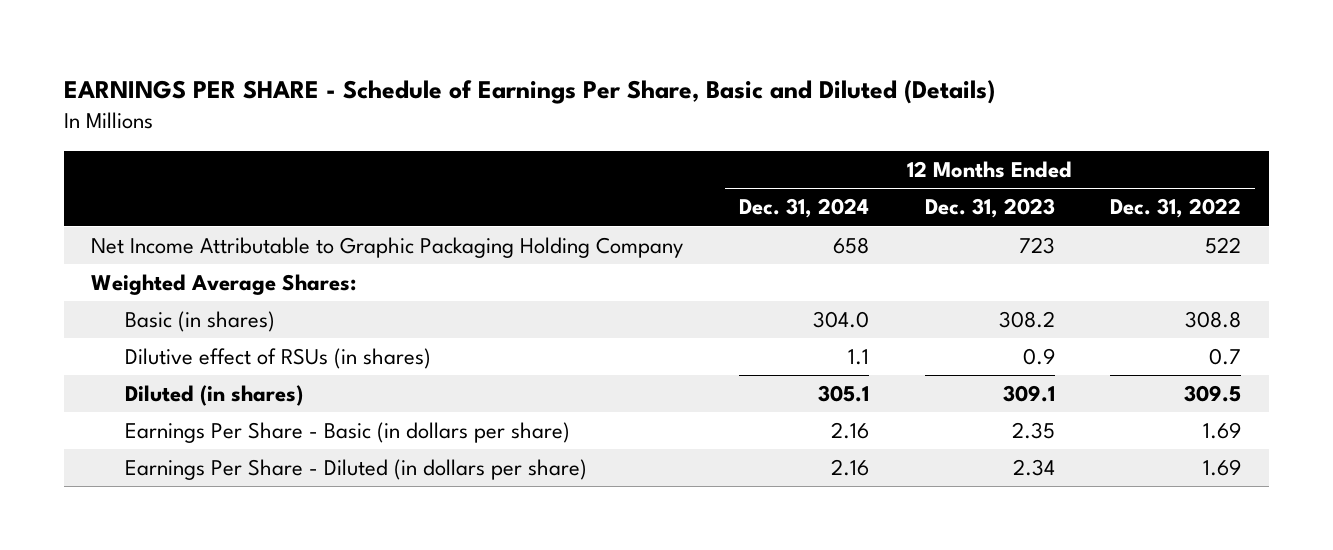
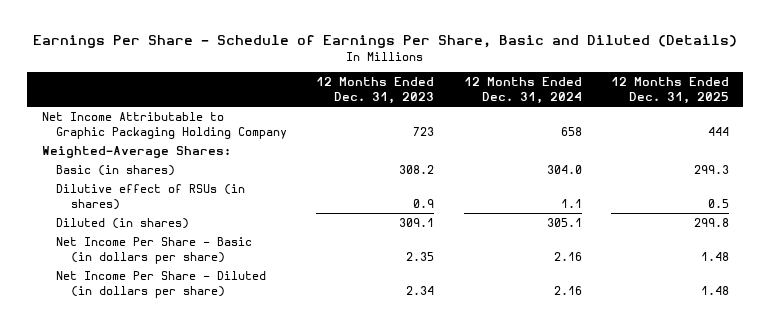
- EARNINGS PER SHARE - Schedule of Earnings Per Share, Basic and Diluted (Details)
+ Earnings Per Share - Schedule of Earnings Per Share, Basic and Diluted (Details)
- | 12 Months Ended Dec. 31, 2024 | 12 Months Ended Dec. 31, 2023 | 12 Months Ended Dec. 31, 2022
+ | 12 Months Ended Dec. 31, 2023 | 12 Months Ended Dec. 31, 2024 | 12 Months Ended Dec. 31, 2025
- Weighted Average Shares:
+ Weighted-Average Shares:
- Earnings Per Share - Basic (in dollars per share) | 2.16 | 2.35 | 1.69
- Earnings Per Share - Diluted (in dollars per share) | 2.16 | 2.34 | 1.69
+ Net Income Per Share - Basic (in dollars per share) | 2.35 | 2.16 | 1.48
+ Net Income Per Share - Diluted (in dollars per share) | 2.34 | 2.16 | 1.48

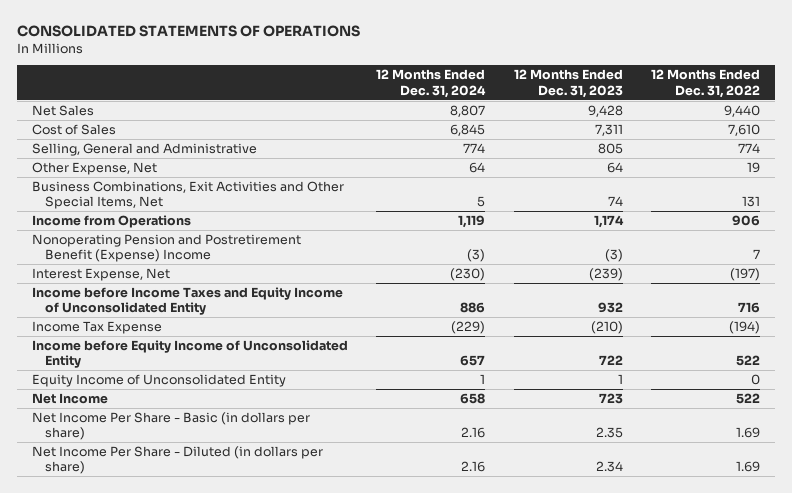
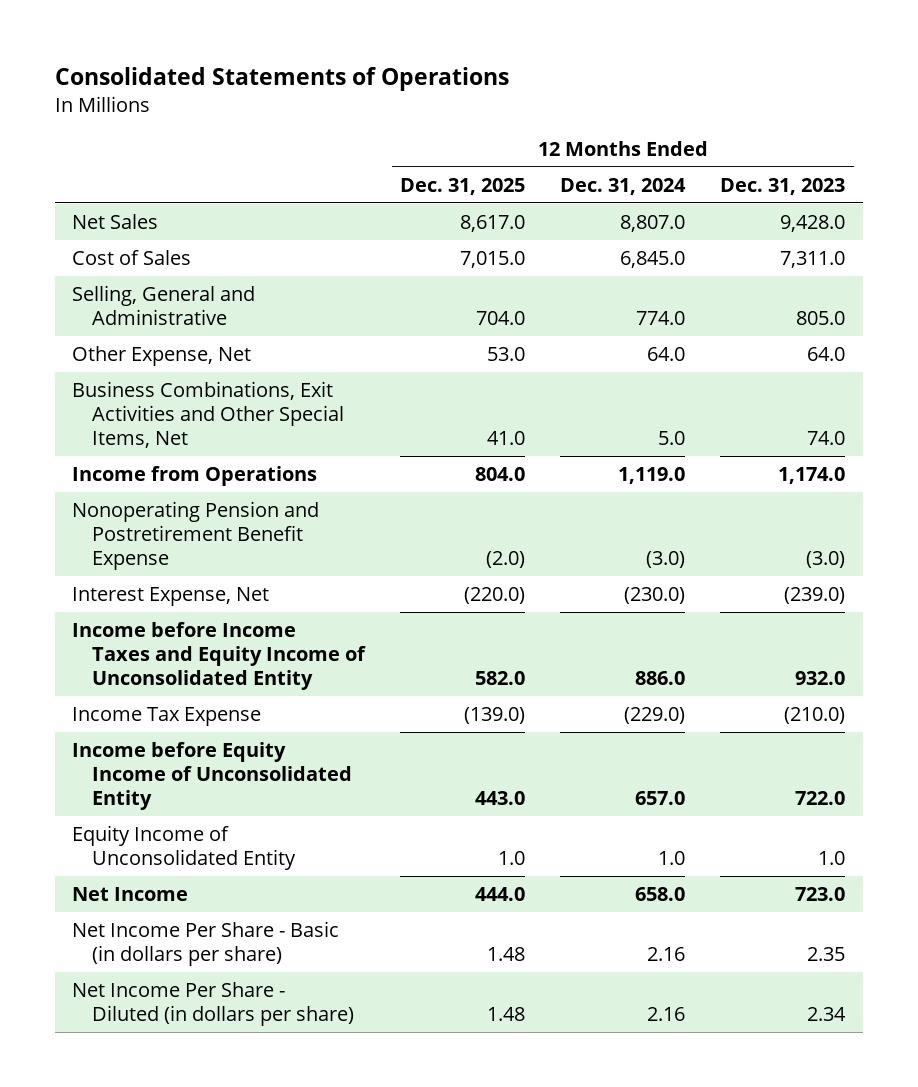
- CONSOLIDATED STATEMENTS OF OPERATIONS
+ Consolidated Statements of Operations
- | 12 Months Ended Dec. 31, 2024 | 12 Months Ended Dec. 31, 2023 | 12 Months Ended Dec. 31, 2022
+ | 12 Months Ended Dec. 31, 2025 | 12 Months Ended Dec. 31, 2024 | 12 Months Ended Dec. 31, 2023
- Net Sales | 8,807 | 9,428 | 9,440
- Cost of Sales | 6,845 | 7,311 | 7,610
- Selling, General and Administrative | 774 | 805 | 774
- Other Expense, Net | 64 | 64 | 19
- Business Combinations, Exit Activities and Other Special Items, Net | 5 | 74 | 131
- Income from Operations | 1,119 | 1,174 | 906
- Nonoperating Pension and Postretirement Benefit (Expense) Income | (3) | (3) | 7
- Interest Expense, Net | (230) | (239) | (197)
- Income before Income Taxes and Equity Income of Unconsolidated Entity | 886 | 932 | 716
- Income Tax Expense | (229) | (210) | (194)
- Income before Equity Income of Unconsolidated Entity | 657 | 722 | 522
- Equity Income of Unconsolidated Entity | 1 | 1 | 0
- Net Income | 658 | 723 | 522
+ Net Sales | 8,617.0 | 8,807.0 | 9,428.0
+ Cost of Sales | 7,015.0 | 6,845.0 | 7,311.0
+ Selling, General and Administrative | 704.0 | 774.0 | 805.0
+ Other Expense, Net | 53.0 | 64.0 | 64.0
+ Business Combinations, Exit Activities and Other Special Items, Net | 41.0 | 5.0 | 74.0
+ Income from Operations | 804.0 | 1,119.0 | 1,174.0
+ Nonoperating Pension and Postretirement Benefit Expense | (2.0) | (3.0) | (3.0)
+ Interest Expense, Net | (220.0) | (230.0) | (239.0)
+ Income before Income Taxes and Equity Income of Unconsolidated Entity | 582.0 | 886.0 | 932.0
+ Income Tax Expense | (139.0) | (229.0) | (210.0)
+ Income before Equity Income of Unconsolidated Entity | 443.0 | 657.0 | 722.0
+ Equity Income of Unconsolidated Entity | 1.0 | 1.0 | 1.0
+ Net Income | 444.0 | 658.0 | 723.0

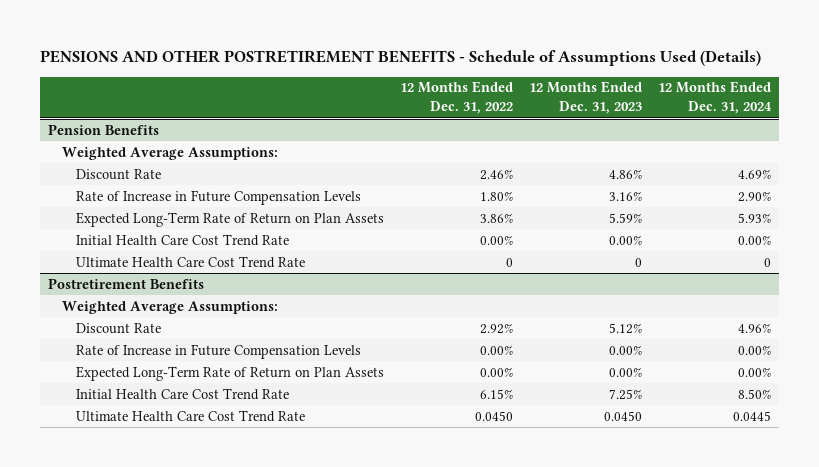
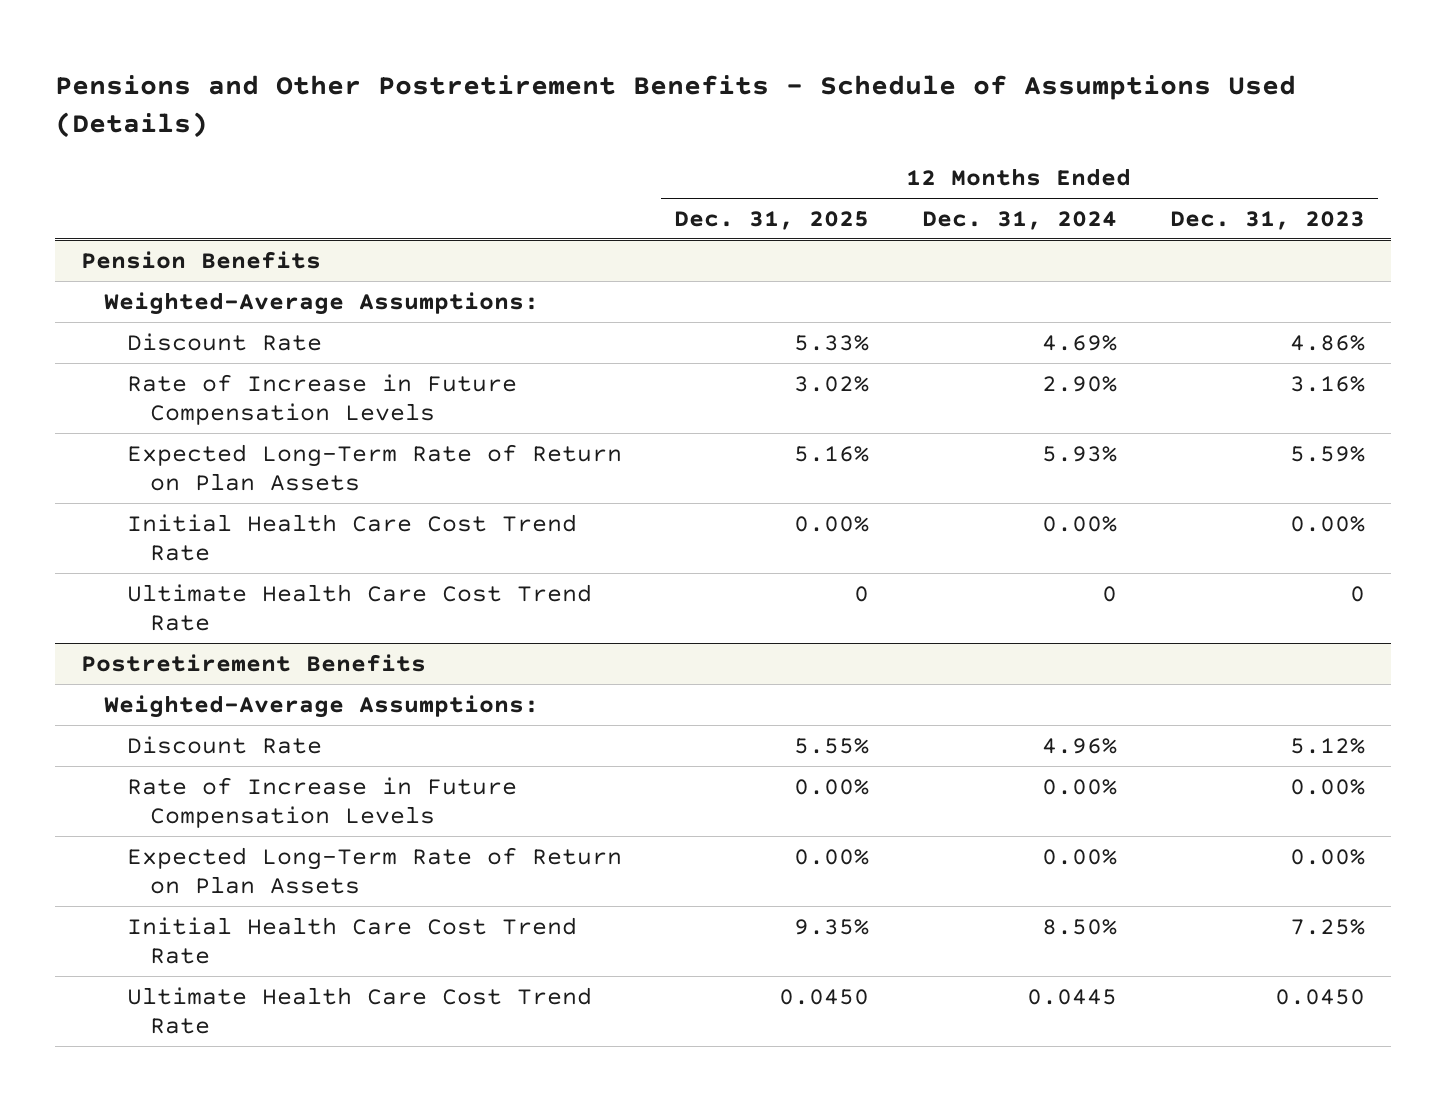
- PENSIONS AND OTHER POSTRETIREMENT BENEFITS - Schedule of Assumptions Used (Details)
+ Pensions and Other Postretirement Benefits - Schedule of Assumptions Used (Details)
- | 12 Months Ended Dec. 31, 2022 | 12 Months Ended Dec. 31, 2023 | 12 Months Ended Dec. 31, 2024
+ | 12 Months Ended Dec. 31, 2025 | 12 Months Ended Dec. 31, 2024 | 12 Months Ended Dec. 31, 2023
@ Pension Benefits
- Weighted Average Assumptions:
+ Weighted-Average Assumptions:
@ Postretirement Benefits
- Weighted Average Assumptions:
+ Weighted-Average Assumptions:

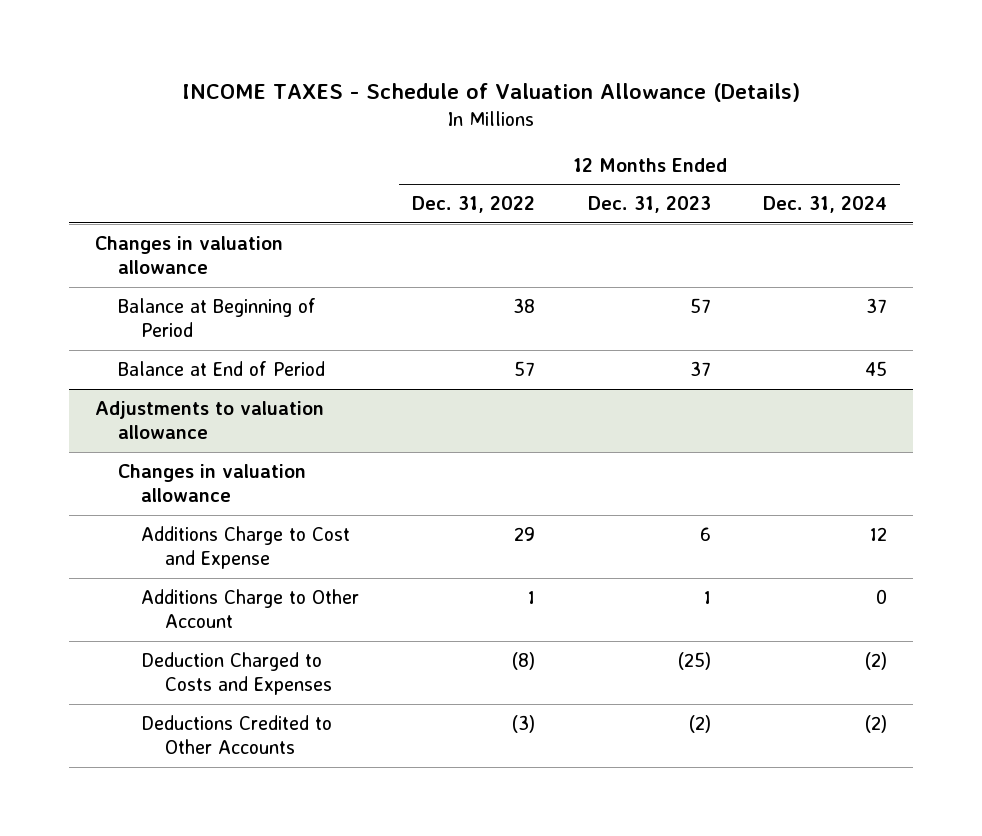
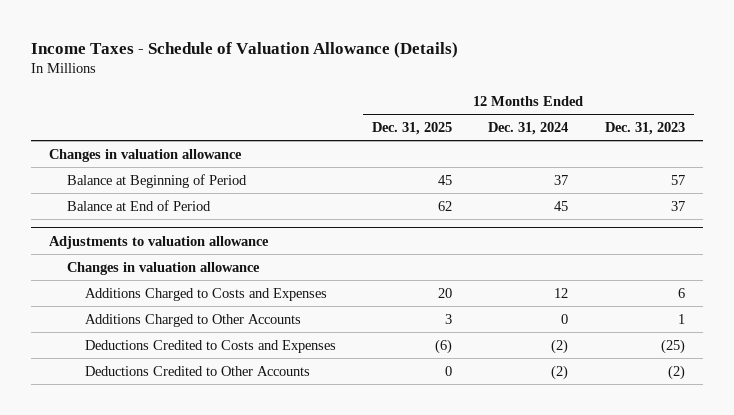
- INCOME TAXES - Schedule of Valuation Allowance (Details)
+ Income Taxes - Schedule of Valuation Allowance (Details)
- | 12 Months Ended Dec. 31, 2022 | 12 Months Ended Dec. 31, 2023 | 12 Months Ended Dec. 31, 2024
+ | 12 Months Ended Dec. 31, 2025 | 12 Months Ended Dec. 31, 2024 | 12 Months Ended Dec. 31, 2023
@ Adjustments to valuation allowance
- Additions Charge to Cost and Expense | 29 | 6 | 12
- Additions Charge to Other Account | 1 | 1 | 0
- Deduction Charged to Costs and Expenses | (8) | (25) | (2)
+ Additions Charged to Costs and Expenses | 20 | 12 | 6
+ Additions Charged to Other Accounts | 3 | 0 | 1
+ Deductions Credited to Costs and Expenses | (6) | (2) | (25)

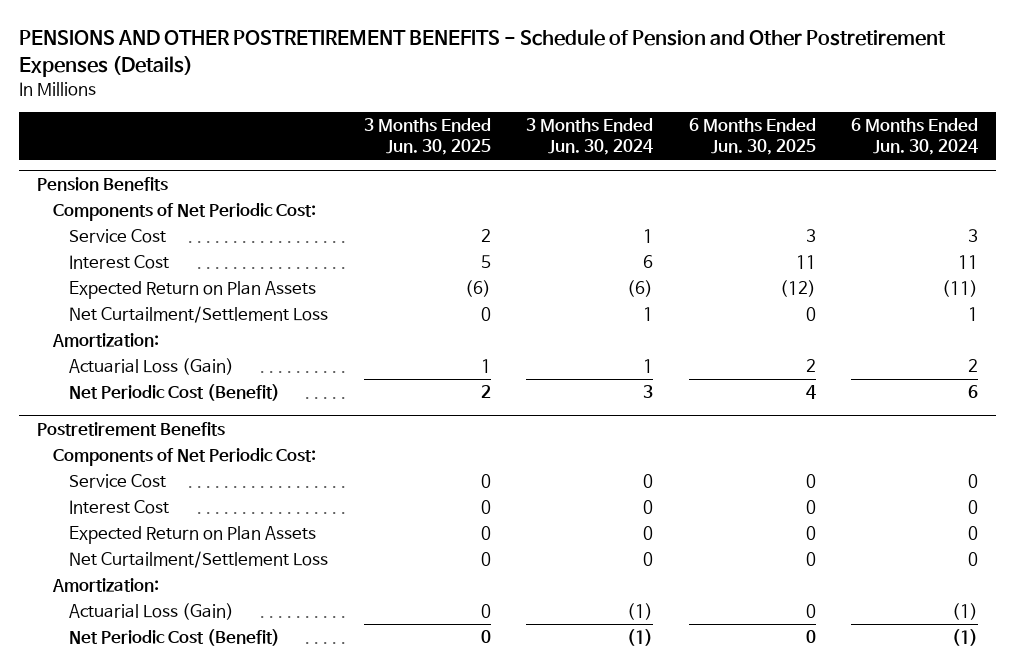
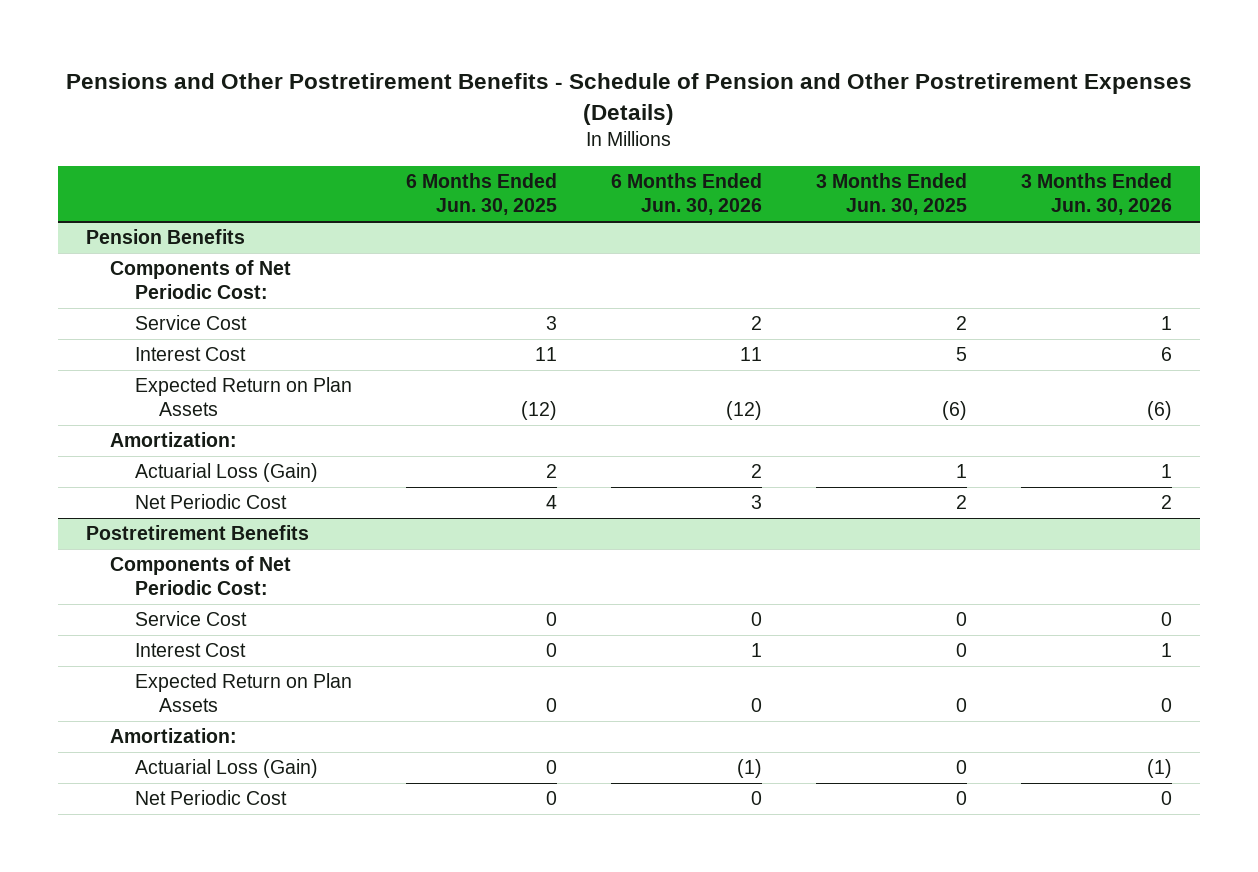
- PENSIONS AND OTHER POSTRETIREMENT BENEFITS - Schedule of Pension and Other Postretirement Expenses (Details)
+ Pensions and Other Postretirement Benefits - Schedule of Pension and Other Postretirement Expenses (Details)
- | 3 Months Ended Jun. 30, 2025 | 3 Months Ended Jun. 30, 2024 | 6 Months Ended Jun. 30, 2025 | 6 Months Ended Jun. 30, 2024
+ | 6 Months Ended Jun. 30, 2025 | 6 Months Ended Jun. 30, 2026 | 3 Months Ended Jun. 30, 2025 | 3 Months Ended Jun. 30, 2026
@ Pension Benefits
- Net Curtailment/Settlement Loss | 0 | 1 | 0 | 1
- Net Periodic Cost (Benefit) | 2 | 3 | 4 | 6
+ Net Periodic Cost | 4 | 3 | 2 | 2
@ Postretirement Benefits
- Net Curtailment/Settlement Loss | 0 | 0 | 0 | 0
- Net Periodic Cost (Benefit) | 0 | (1) | 0 | (1)
+ Net Periodic Cost | 0 | 0 | 0 | 0

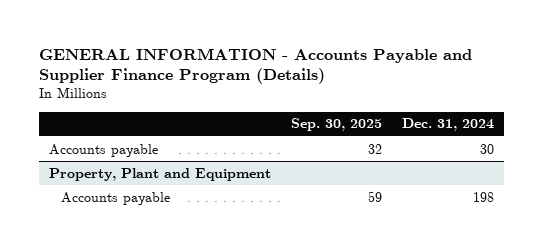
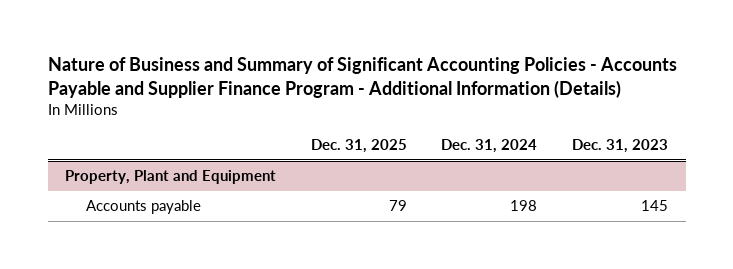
- GENERAL INFORMATION - Accounts Payable and Supplier Finance Program (Details)
+ Nature of Business and Summary of Significant Accounting Policies - Accounts Payable and Supplier Finance Program - Additional Information (Details)
- | Sep. 30, 2025 | Dec. 31, 2024
+ | Dec. 31, 2025 | Dec. 31, 2024 | Dec. 31, 2023
- Accounts payable | 32 | 30

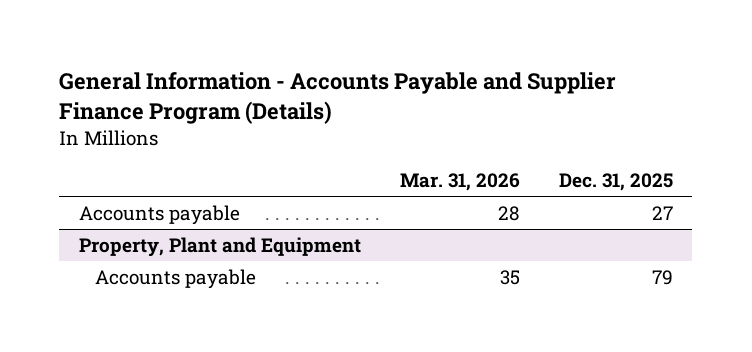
- Nature of Business and Summary of Significant Accounting Policies - Accounts Payable and Supplier Finance Program - Additional Information (Details)
+ General Information - Accounts Payable and Supplier Finance Program (Details)
- | Dec. 31, 2025 | Dec. 31, 2024 | Dec. 31, 2023
+ | Mar. 31, 2026 | Dec. 31, 2025
+ Accounts payable | 28 | 27

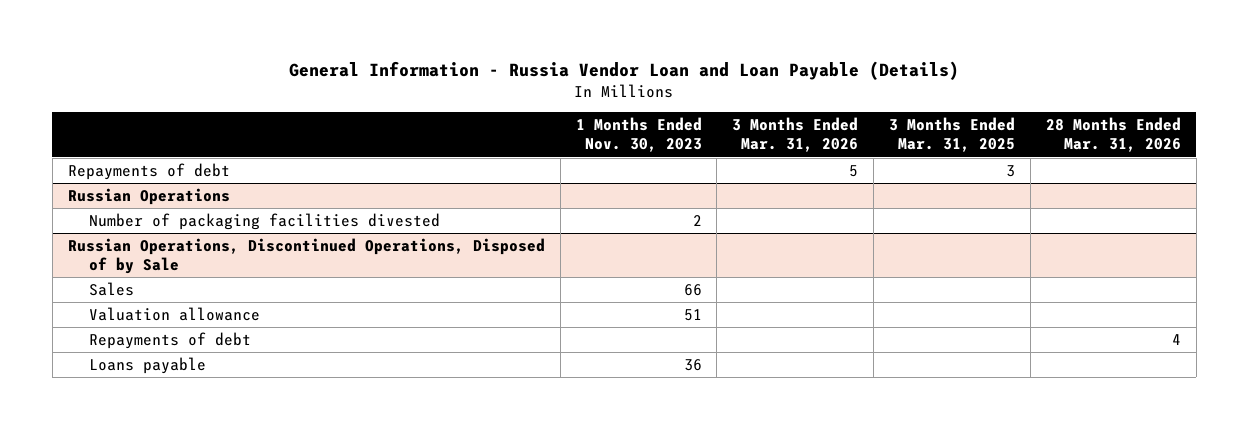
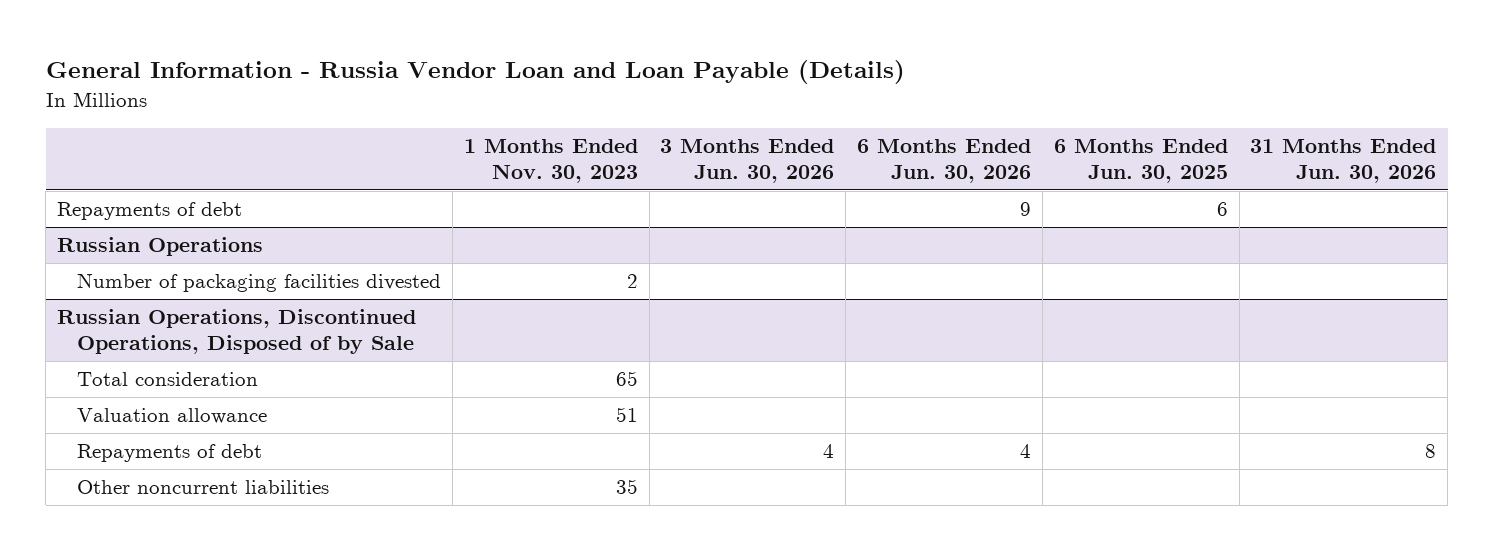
- | 1 Months Ended Nov. 30, 2023 | 3 Months Ended Mar. 31, 2026 | 3 Months Ended Mar. 31, 2025 | 28 Months Ended Mar. 31, 2026
+ | 1 Months Ended Nov. 30, 2023 | 3 Months Ended Jun. 30, 2026 | 6 Months Ended Jun. 30, 2026 | 6 Months Ended Jun. 30, 2025 | 31 Months Ended Jun. 30, 2026
@ Russian Operations, Discontinued Operations, Disposed of by Sale
- Sales | 66 | | |
+ Total consideration | 65 | | | |
- Loans payable | 36 | | |
+ Other noncurrent liabilities | 35 | | | |

